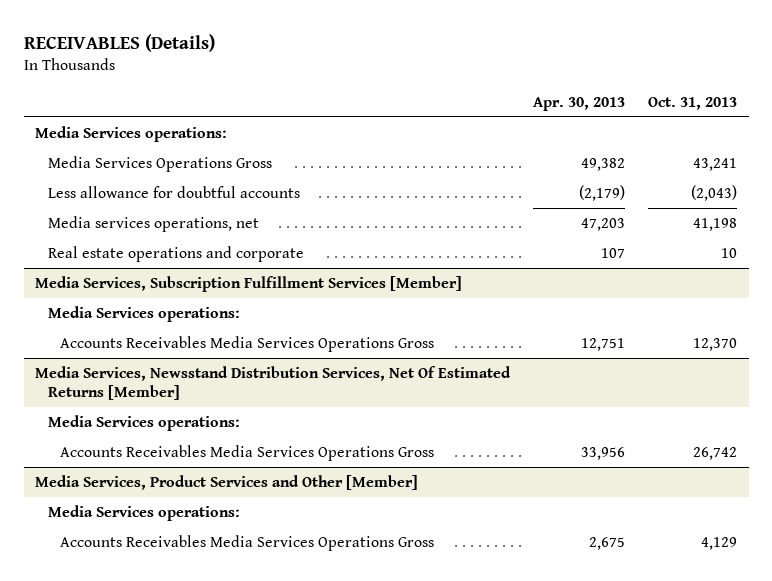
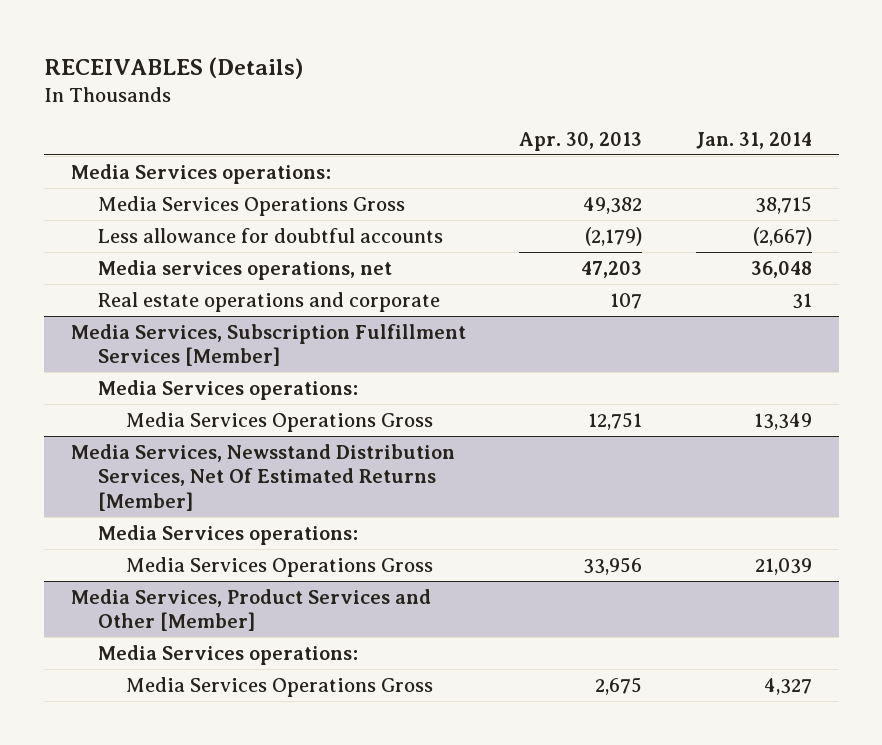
- | Apr. 30, 2013 | Oct. 31, 2013
+ | Apr. 30, 2013 | Jan. 31, 2014
@ Media Services, Subscription Fulfillment Services [Member]
- Accounts Receivables Media Services Operations Gross | 12,751 | 12,370
+ Media Services Operations Gross | 12,751 | 13,349
@ Media Services, Newsstand Distribution Services, Net Of Estimated Returns [Member]
- Accounts Receivables Media Services Operations Gross | 33,956 | 26,742
+ Media Services Operations Gross | 33,956 | 21,039
@ Media Services, Product Services and Other [Member]
- Accounts Receivables Media Services Operations Gross | 2,675 | 4,129
+ Media Services Operations Gross | 2,675 | 4,327

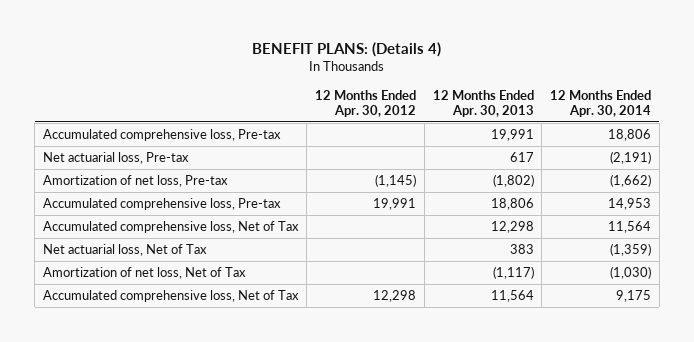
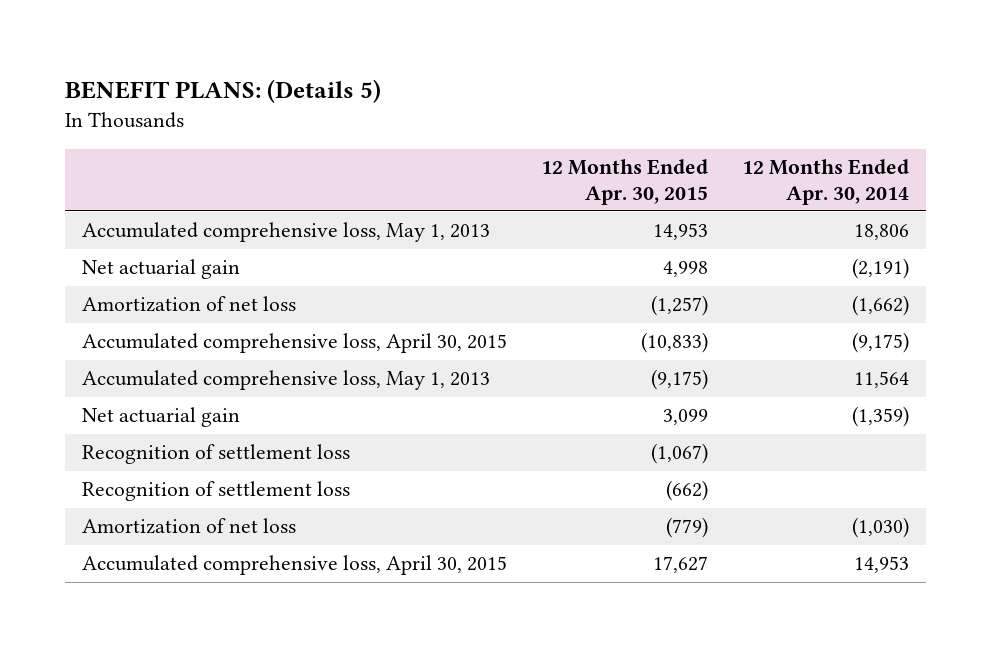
- BENEFIT PLANS: (Details 4)
+ BENEFIT PLANS: (Details 5)
- | 12 Months Ended Apr. 30, 2012 | 12 Months Ended Apr. 30, 2013 | 12 Months Ended Apr. 30, 2014
+ | 12 Months Ended Apr. 30, 2015 | 12 Months Ended Apr. 30, 2014
- Accumulated comprehensive loss, Pre-tax | | 19,991 | 18,806
- Net actuarial loss, Pre-tax | | 617 | (2,191)
- Amortization of net loss, Pre-tax | (1,145) | (1,802) | (1,662)
- Accumulated comprehensive loss, Pre-tax | 19,991 | 18,806 | 14,953
- Accumulated comprehensive loss, Net of Tax | | 12,298 | 11,564
- Net actuarial loss, Net of Tax | | 383 | (1,359)
- Amortization of net loss, Net of Tax | | (1,117) | (1,030)
- Accumulated comprehensive loss, Net of Tax | 12,298 | 11,564 | 9,175
+ Accumulated comprehensive loss, May 1, 2013 | 14,953 | 18,806
+ Net actuarial gain | 4,998 | (2,191)
+ Amortization of net loss | (1,257) | (1,662)
+ Accumulated comprehensive loss, April 30, 2015 | (10,833) | (9,175)
+ Accumulated comprehensive loss, May 1, 2013 | (9,175) | 11,564
+ Net actuarial gain | 3,099 | (1,359)
+ Recognition of settlement loss | (1,067) |
+ Recognition of settlement loss | (662) |
+ Amortization of net loss | (779) | (1,030)
+ Accumulated comprehensive loss, April 30, 2015 | 17,627 | 14,953

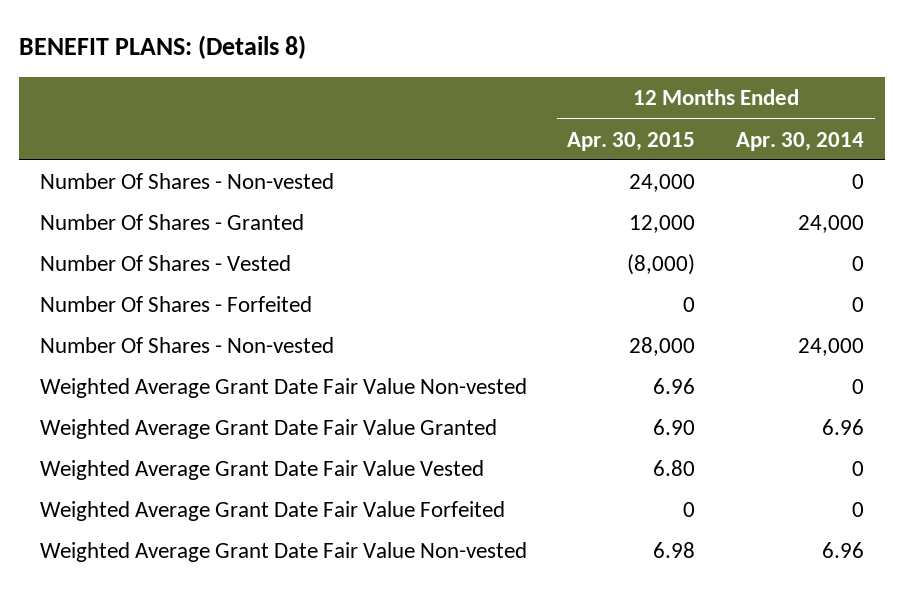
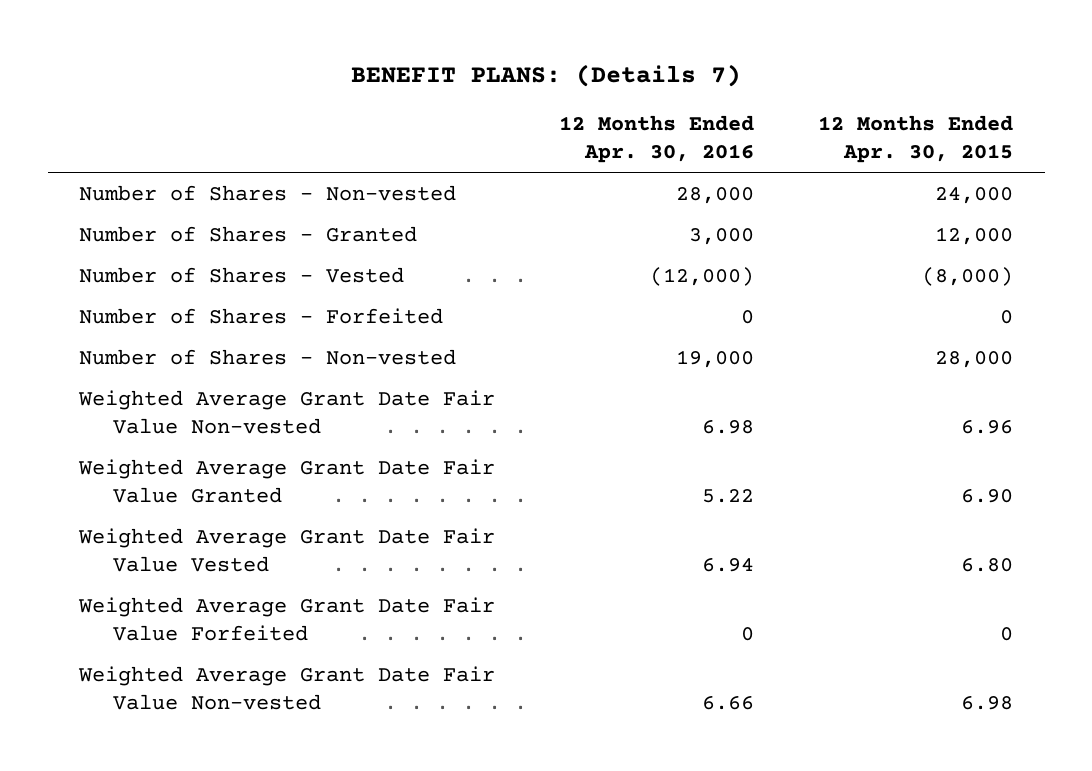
- BENEFIT PLANS: (Details 8)
+ BENEFIT PLANS: (Details 7)
- | 12 Months Ended Apr. 30, 2015 | 12 Months Ended Apr. 30, 2014
+ | 12 Months Ended Apr. 30, 2016 | 12 Months Ended Apr. 30, 2015
- Number Of Shares - Non-vested | 24,000 | 0
- Number Of Shares - Granted | 12,000 | 24,000
- Number Of Shares - Vested | (8,000) | 0
- Number Of Shares - Forfeited | 0 | 0
- Number Of Shares - Non-vested | 28,000 | 24,000
+ Number of Shares - Non-vested | 28,000 | 24,000
+ Number of Shares - Granted | 3,000 | 12,000
+ Number of Shares - Vested | (12,000) | (8,000)
+ Number of Shares - Forfeited | 0 | 0
+ Number of Shares - Non-vested | 19,000 | 28,000

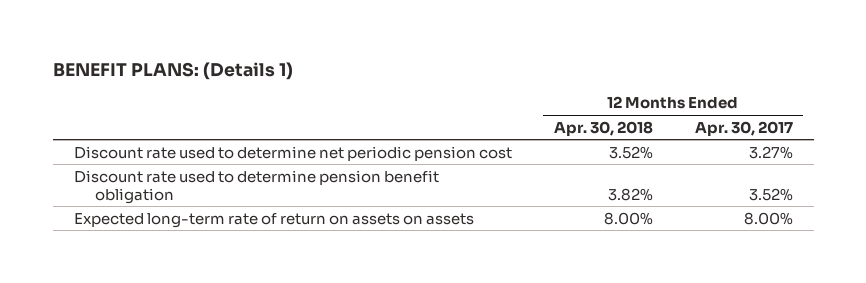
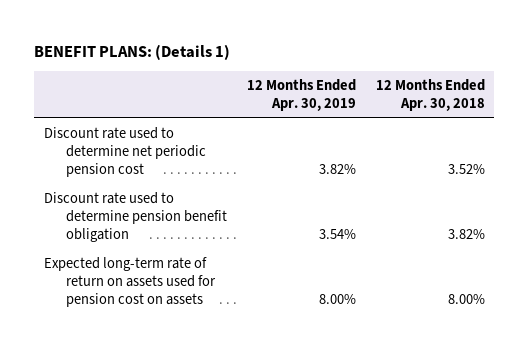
- | 12 Months Ended Apr. 30, 2018 | 12 Months Ended Apr. 30, 2017
+ | 12 Months Ended Apr. 30, 2019 | 12 Months Ended Apr. 30, 2018
- Expected long-term rate of return on assets on assets | 8.00% | 8.00%
+ Expected long-term rate of return on assets used for pension cost on assets | 8.00% | 8.00%

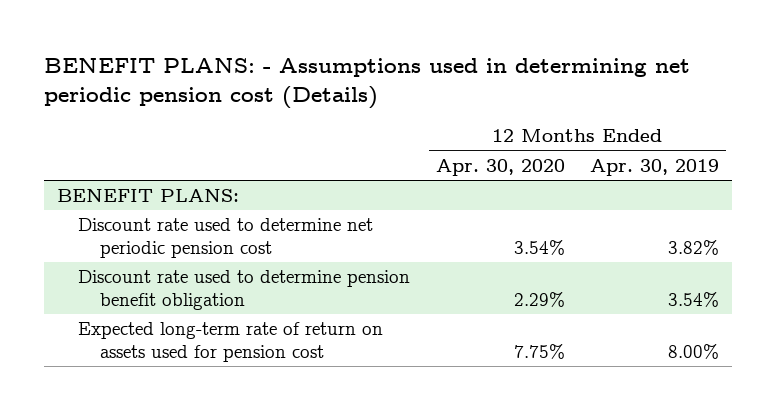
- BENEFIT PLANS: (Details 1)
+ BENEFIT PLANS: - Assumptions used in determining net periodic pension cost (Details)
- | 12 Months Ended Apr. 30, 2019 | 12 Months Ended Apr. 30, 2018
+ | 12 Months Ended Apr. 30, 2020 | 12 Months Ended Apr. 30, 2019
+ BENEFIT PLANS:
- Expected long-term rate of return on assets used for pension cost on assets | 8.00% | 8.00%
+ Expected long-term rate of return on assets used for pension cost | 7.75% | 8.00%

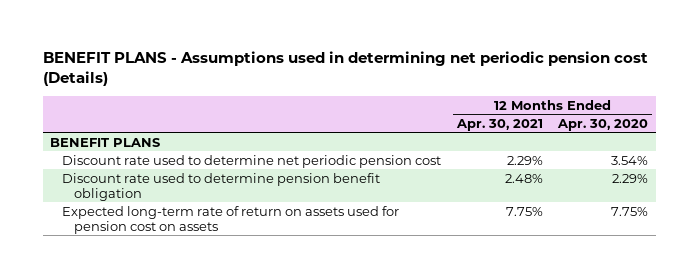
- BENEFIT PLANS: - Assumptions used in determining net periodic pension cost (Details)
+ BENEFIT PLANS - Assumptions used in determining net periodic pension cost (Details)
- | 12 Months Ended Apr. 30, 2020 | 12 Months Ended Apr. 30, 2019
+ | 12 Months Ended Apr. 30, 2021 | 12 Months Ended Apr. 30, 2020
- BENEFIT PLANS:
+ BENEFIT PLANS
- Expected long-term rate of return on assets used for pension cost | 7.75% | 8.00%
+ Expected long-term rate of return on assets used for pension cost on assets | 7.75% | 7.75%

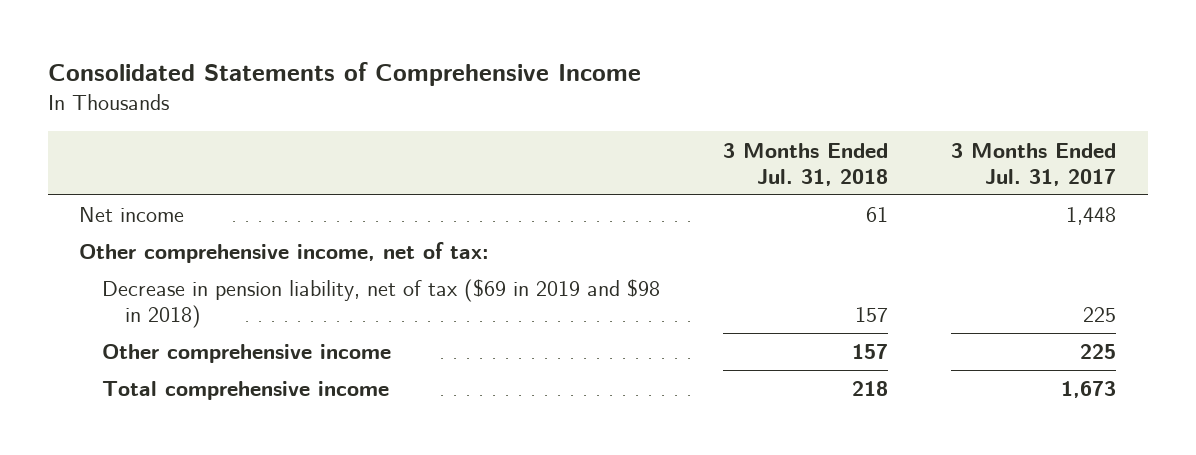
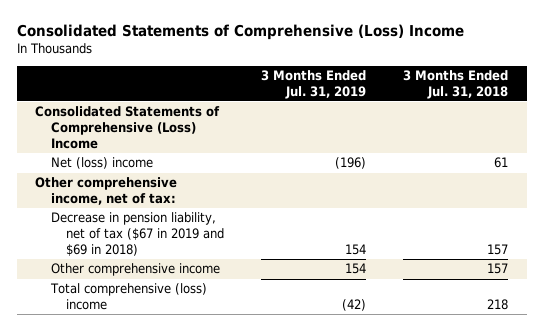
- Consolidated Statements of Comprehensive Income
+ Consolidated Statements of Comprehensive (Loss) Income
- | 3 Months Ended Jul. 31, 2018 | 3 Months Ended Jul. 31, 2017
+ | 3 Months Ended Jul. 31, 2019 | 3 Months Ended Jul. 31, 2018
- Net income | 61 | 1,448
+ Consolidated Statements of Comprehensive (Loss) Income
+ Net (loss) income | (196) | 61
- Decrease in pension liability, net of tax ($69 in 2019 and $98 in 2018) | 157 | 225
+ Decrease in pension liability, net of tax ($67 in 2019 and $69 in 2018) | 154 | 157
- Total comprehensive income | 218 | 1,673
+ Total comprehensive (loss) income | (42) | 218

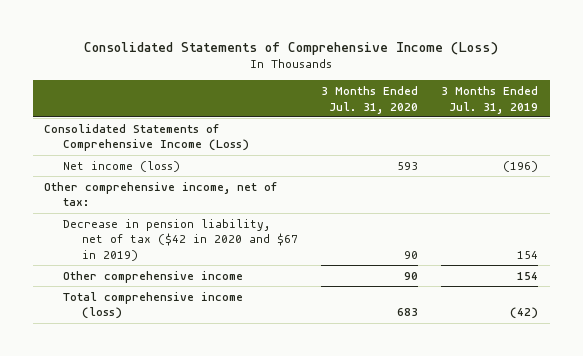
- Consolidated Statements of Comprehensive (Loss) Income
+ Consolidated Statements of Comprehensive Income (Loss)
- | 3 Months Ended Jul. 31, 2019 | 3 Months Ended Jul. 31, 2018
+ | 3 Months Ended Jul. 31, 2020 | 3 Months Ended Jul. 31, 2019
- Consolidated Statements of Comprehensive (Loss) Income
- Net (loss) income | (196) | 61
+ Consolidated Statements of Comprehensive Income (Loss)
+ Net income (loss) | 593 | (196)
- Decrease in pension liability, net of tax ($67 in 2019 and $69 in 2018) | 154 | 157
+ Decrease in pension liability, net of tax ($42 in 2020 and $67 in 2019) | 90 | 154
- Total comprehensive (loss) income | (42) | 218
+ Total comprehensive income (loss) | 683 | (42)

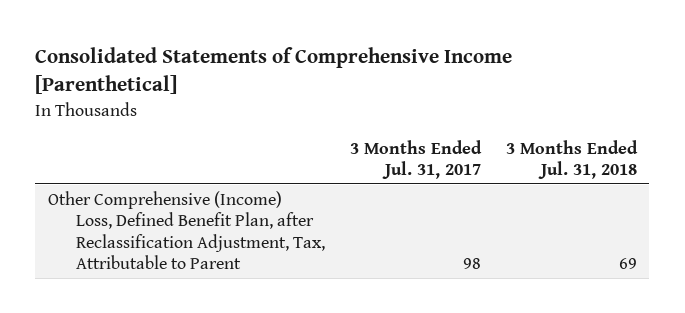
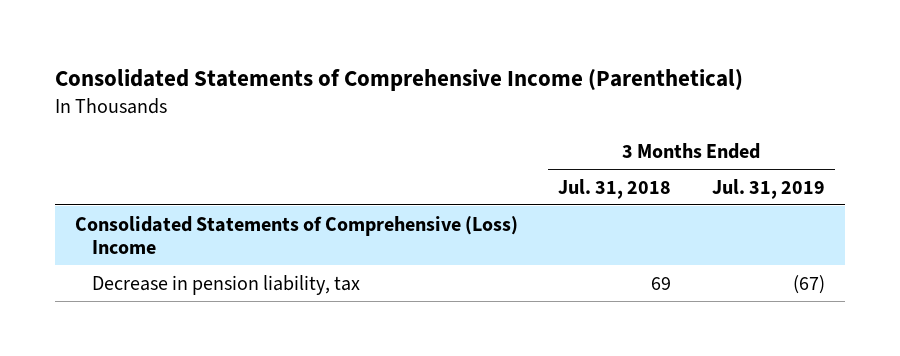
- Consolidated Statements of Comprehensive Income [Parenthetical]
+ Consolidated Statements of Comprehensive Income (Parenthetical)
- | 3 Months Ended Jul. 31, 2017 | 3 Months Ended Jul. 31, 2018
+ | 3 Months Ended Jul. 31, 2018 | 3 Months Ended Jul. 31, 2019
- Other Comprehensive (Income) Loss, Defined Benefit Plan, after Reclassification Adjustment, Tax, Attributable to Parent | 98 | 69
+ Consolidated Statements of Comprehensive (Loss) Income
+ Decrease in pension liability, tax | 69 | (67)

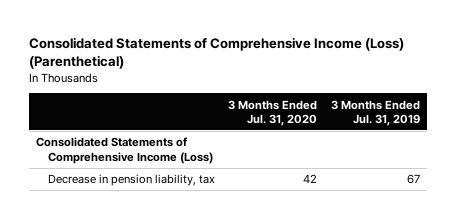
- Consolidated Statements of Comprehensive Income (Parenthetical)
+ Consolidated Statements of Comprehensive Income (Loss) (Parenthetical)
- | 3 Months Ended Jul. 31, 2018 | 3 Months Ended Jul. 31, 2019
+ | 3 Months Ended Jul. 31, 2020 | 3 Months Ended Jul. 31, 2019
- Consolidated Statements of Comprehensive (Loss) Income
- Decrease in pension liability, tax | 69 | (67)
+ Consolidated Statements of Comprehensive Income (Loss)
+ Decrease in pension liability, tax | 42 | 67

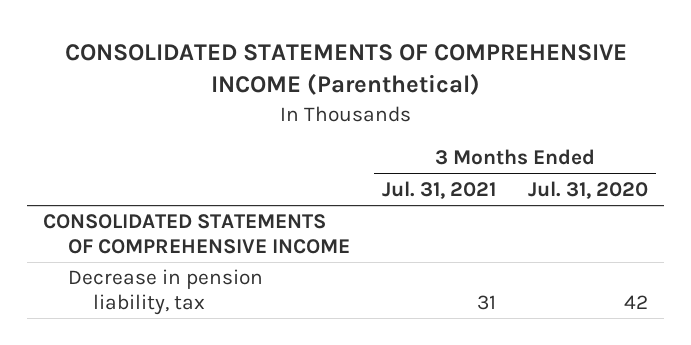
- Consolidated Statements of Comprehensive Income (Loss) (Parenthetical)
+ CONSOLIDATED STATEMENTS OF COMPREHENSIVE INCOME (Parenthetical)
- | 3 Months Ended Jul. 31, 2020 | 3 Months Ended Jul. 31, 2019
+ | 3 Months Ended Jul. 31, 2021 | 3 Months Ended Jul. 31, 2020
- Consolidated Statements of Comprehensive Income (Loss)
+ CONSOLIDATED STATEMENTS OF COMPREHENSIVE INCOME

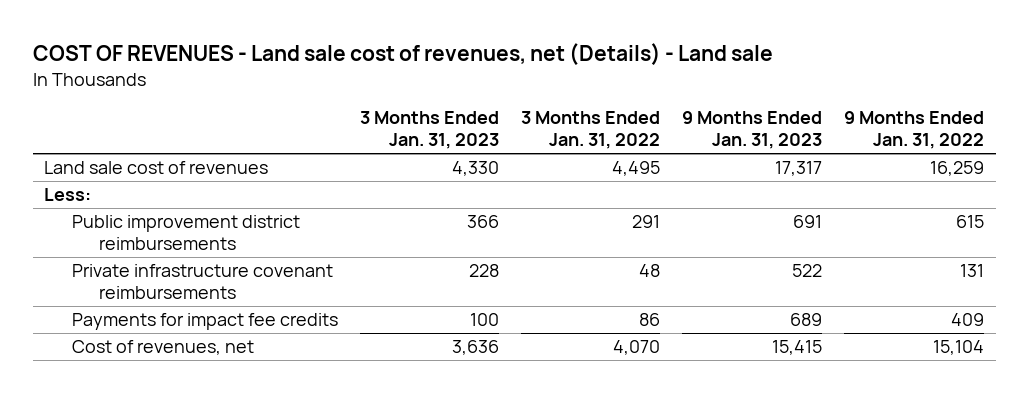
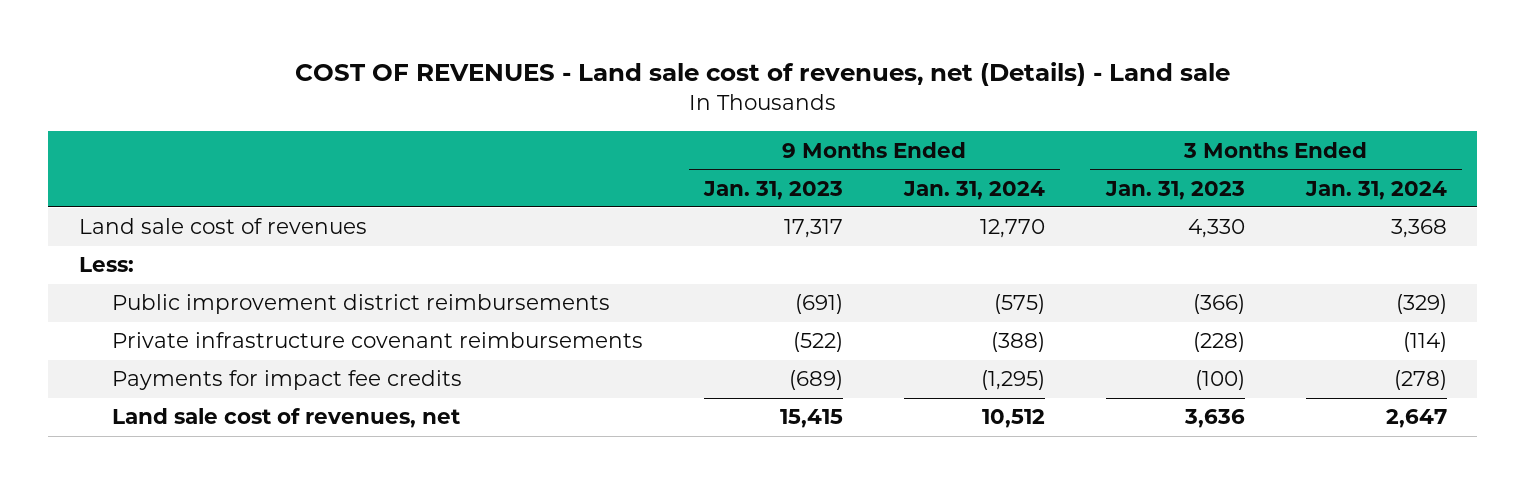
- | 3 Months Ended Jan. 31, 2023 | 3 Months Ended Jan. 31, 2022 | 9 Months Ended Jan. 31, 2023 | 9 Months Ended Jan. 31, 2022
+ | 9 Months Ended Jan. 31, 2023 | 9 Months Ended Jan. 31, 2024 | 3 Months Ended Jan. 31, 2023 | 3 Months Ended Jan. 31, 2024
- Public improvement district reimbursements | 366 | 291 | 691 | 615
- Private infrastructure covenant reimbursements | 228 | 48 | 522 | 131
- Payments for impact fee credits | 100 | 86 | 689 | 409
- Cost of revenues, net | 3,636 | 4,070 | 15,415 | 15,104
+ Public improvement district reimbursements | (691) | (575) | (366) | (329)
+ Private infrastructure covenant reimbursements | (522) | (388) | (228) | (114)
+ Payments for impact fee credits | (689) | (1,295) | (100) | (278)
+ Land sale cost of revenues, net | 15,415 | 10,512 | 3,636 | 2,647

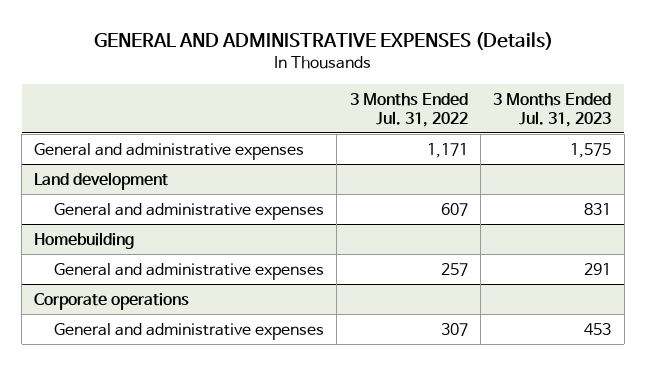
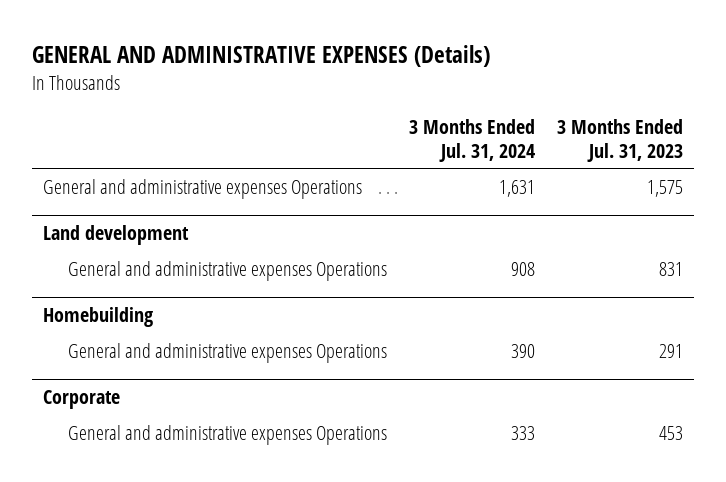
- | 3 Months Ended Jul. 31, 2022 | 3 Months Ended Jul. 31, 2023
+ | 3 Months Ended Jul. 31, 2024 | 3 Months Ended Jul. 31, 2023
- General and administrative expenses | 1,171 | 1,575
+ General and administrative expenses Operations | 1,631 | 1,575
@ Land development
- General and administrative expenses | 607 | 831
+ General and administrative expenses Operations | 908 | 831
@ Homebuilding
- General and administrative expenses | 257 | 291
- Corporate operations
- General and administrative expenses | 307 | 453
@ Homebuilding
+ General and administrative expenses Operations | 390 | 291
+ Corporate
+ General and administrative expenses Operations | 333 | 453

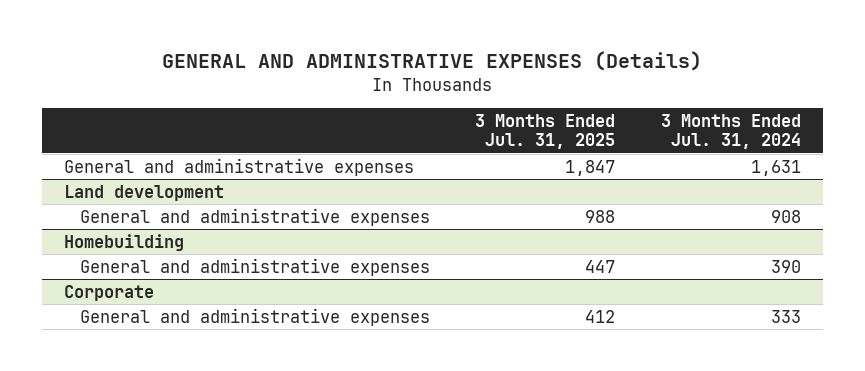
- | 3 Months Ended Jul. 31, 2024 | 3 Months Ended Jul. 31, 2023
+ | 3 Months Ended Jul. 31, 2025 | 3 Months Ended Jul. 31, 2024
- General and administrative expenses Operations | 1,631 | 1,575
+ General and administrative expenses | 1,847 | 1,631
@ Land development
- General and administrative expenses Operations | 908 | 831
+ General and administrative expenses | 988 | 908
@ Homebuilding
- General and administrative expenses Operations | 390 | 291
+ General and administrative expenses | 447 | 390
@ Corporate
- General and administrative expenses Operations | 333 | 453
+ General and administrative expenses | 412 | 333

